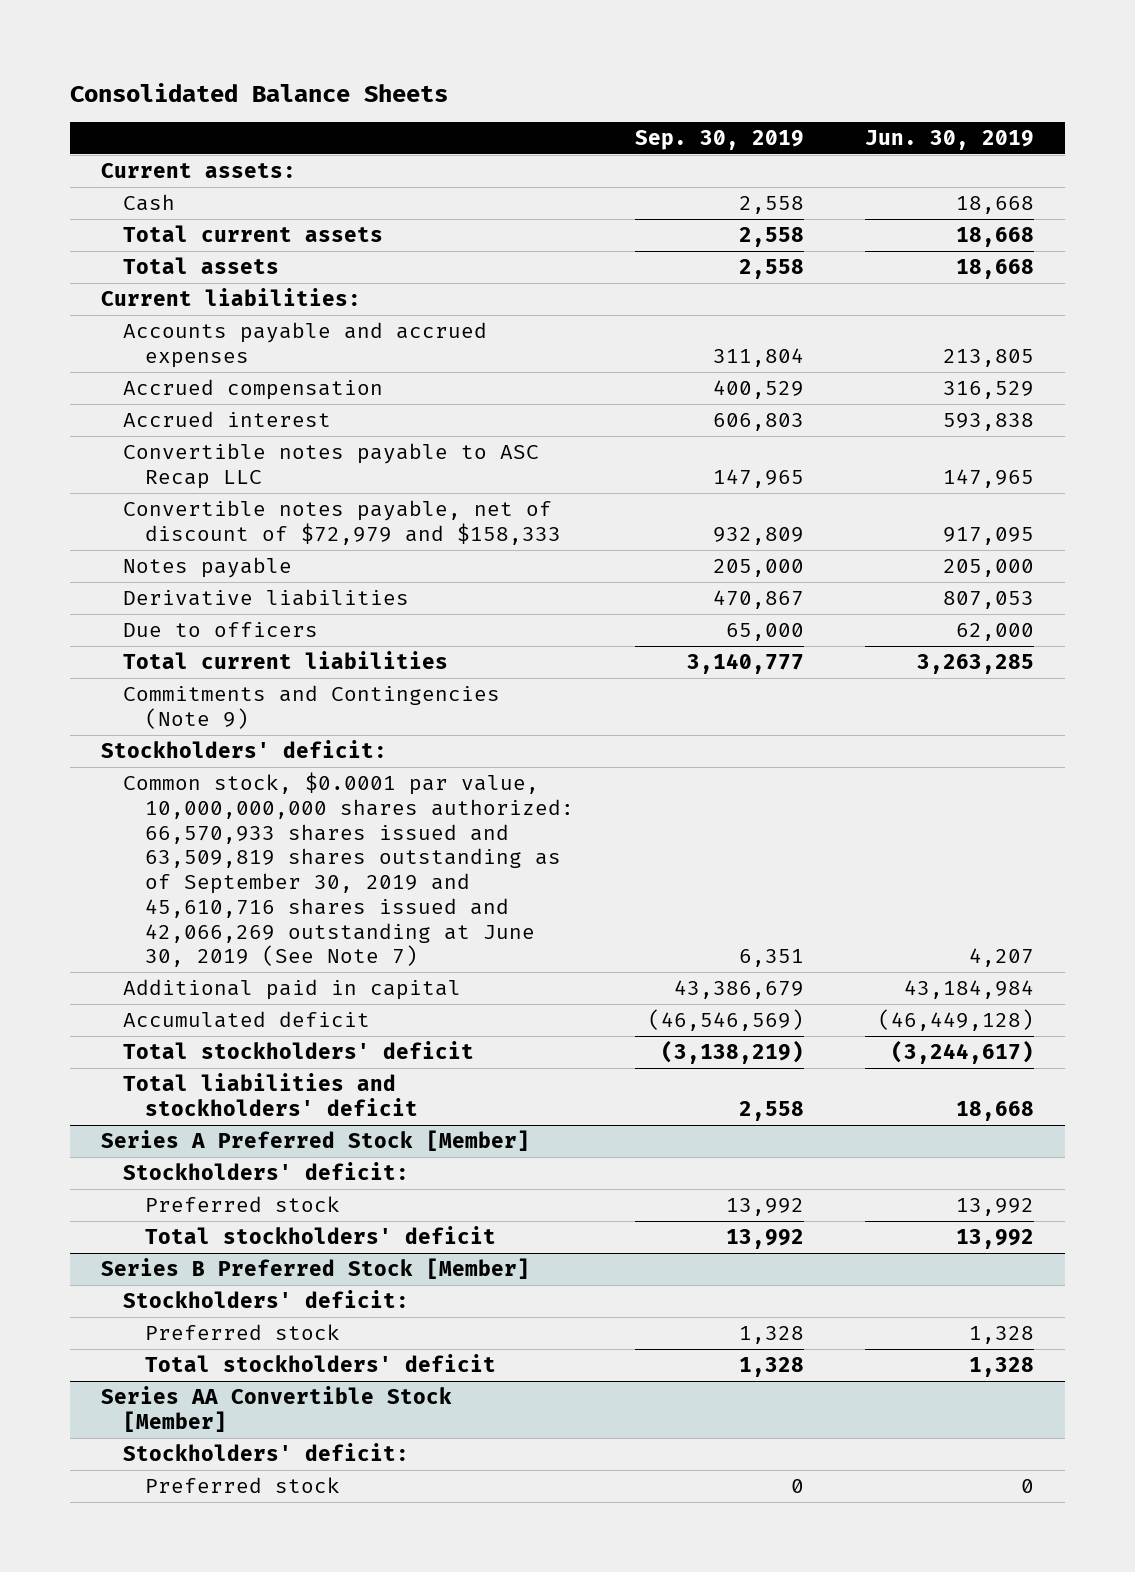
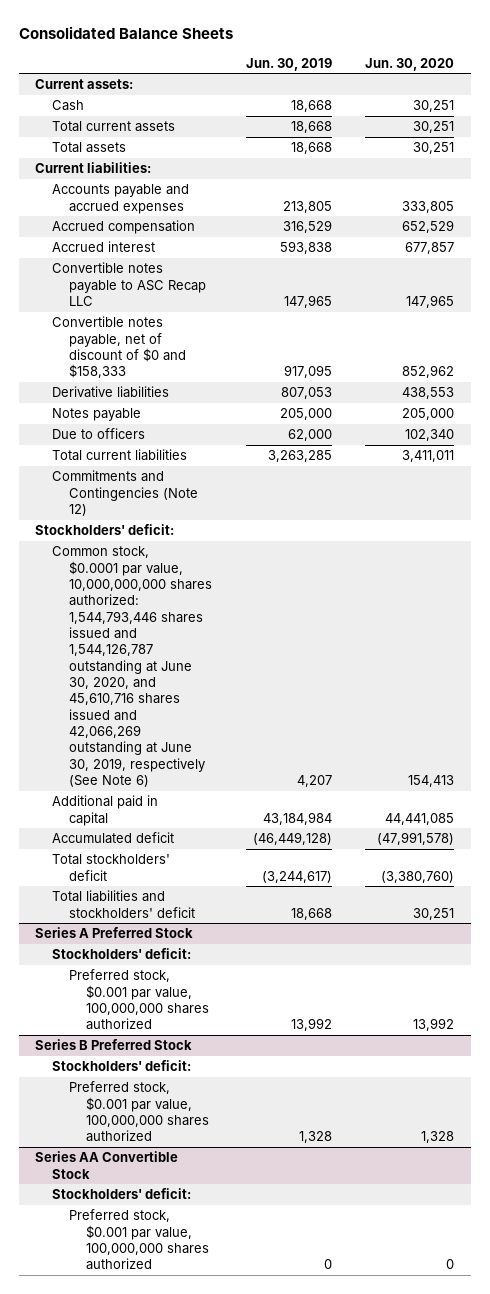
- | Sep. 30, 2019 | Jun. 30, 2019
+ | Jun. 30, 2019 | Jun. 30, 2020
- Convertible notes payable, net of discount of $72,979 and $158,333 | 932,809 | 917,095
+ Convertible notes payable, net of discount of $0 and $158,333 | 917,095 | 852,962
moved down: Notes payable | 205,000 | 205,000
- Commitments and Contingencies (Note 9)
+ Commitments and Contingencies (Note 12)
- Common stock, $0.0001 par value, 10,000,000,000 shares authorized: 66,570,933 shares issued and 63,509,819 shares outstanding as of September 30, 2019 and 45,610,716 shares issued and 42,066,269 outstanding at June 30, 2019 (See Note 7) | 6,351 | 4,207
+ Common stock, $0.0001 par value, 10,000,000,000 shares authorized: 1,544,793,446 shares issued and 1,544,126,787 outstanding at June 30, 2020, and 45,610,716 shares issued and 42,066,269 outstanding at June 30, 2019, respectively (See Note 6) | 4,207 | 154,413
- Series A Preferred Stock [Member]
+ Series A Preferred Stock
- Preferred stock | 13,992 | 13,992
- Total stockholders' deficit | 13,992 | 13,992
- Series B Preferred Stock [Member]
+ Preferred stock, $0.001 par value, 100,000,000 shares authorized | 13,992 | 13,992
+ Series B Preferred Stock
- Preferred stock | 1,328 | 1,328
- Total stockholders' deficit | 1,328 | 1,328
- Series AA Convertible Stock [Member]
+ Preferred stock, $0.001 par value, 100,000,000 shares authorized | 1,328 | 1,328
+ Series AA Convertible Stock
- Preferred stock | 0 | 0
+ Preferred stock, $0.001 par value, 100,000,000 shares authorized | 0 | 0

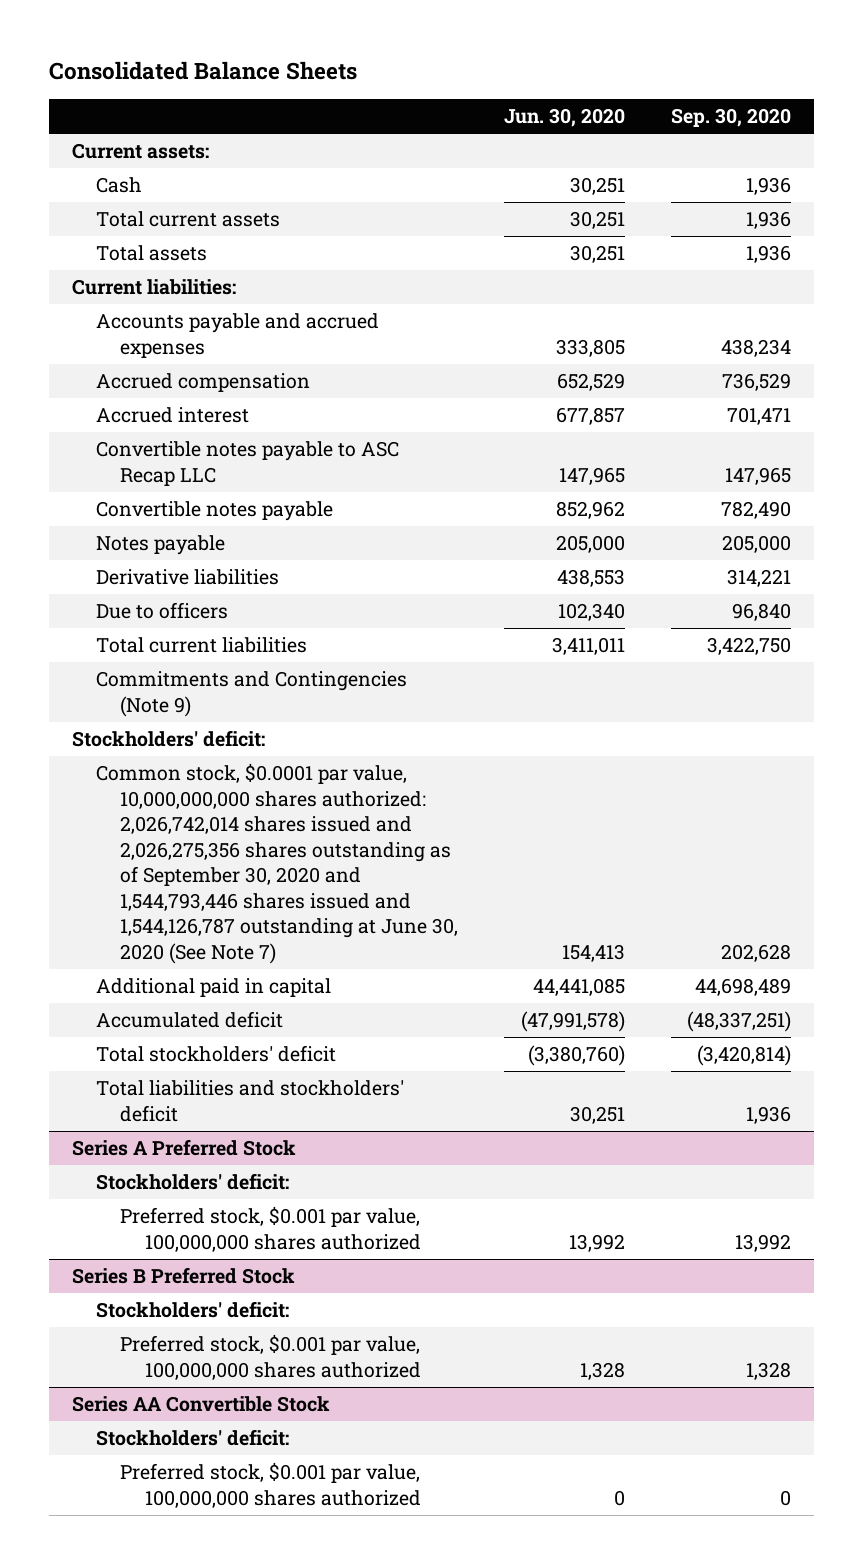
- | Jun. 30, 2019 | Jun. 30, 2020
+ | Jun. 30, 2020 | Sep. 30, 2020
- Convertible notes payable, net of discount of $0 and $158,333 | 917,095 | 852,962
+ Convertible notes payable | 852,962 | 782,490
moved down: Derivative liabilities | 438,553 | 314,221
- Commitments and Contingencies (Note 12)
+ Commitments and Contingencies (Note 9)
- Common stock, $0.0001 par value, 10,000,000,000 shares authorized: 1,544,793,446 shares issued and 1,544,126,787 outstanding at June 30, 2020, and 45,610,716 shares issued and 42,066,269 outstanding at June 30, 2019, respectively (See Note 6) | 4,207 | 154,413
+ Common stock, $0.0001 par value, 10,000,000,000 shares authorized: 2,026,742,014 shares issued and 2,026,275,356 shares outstanding as of September 30, 2020 and 1,544,793,446 shares issued and 1,544,126,787 outstanding at June 30, 2020 (See Note 7) | 154,413 | 202,628

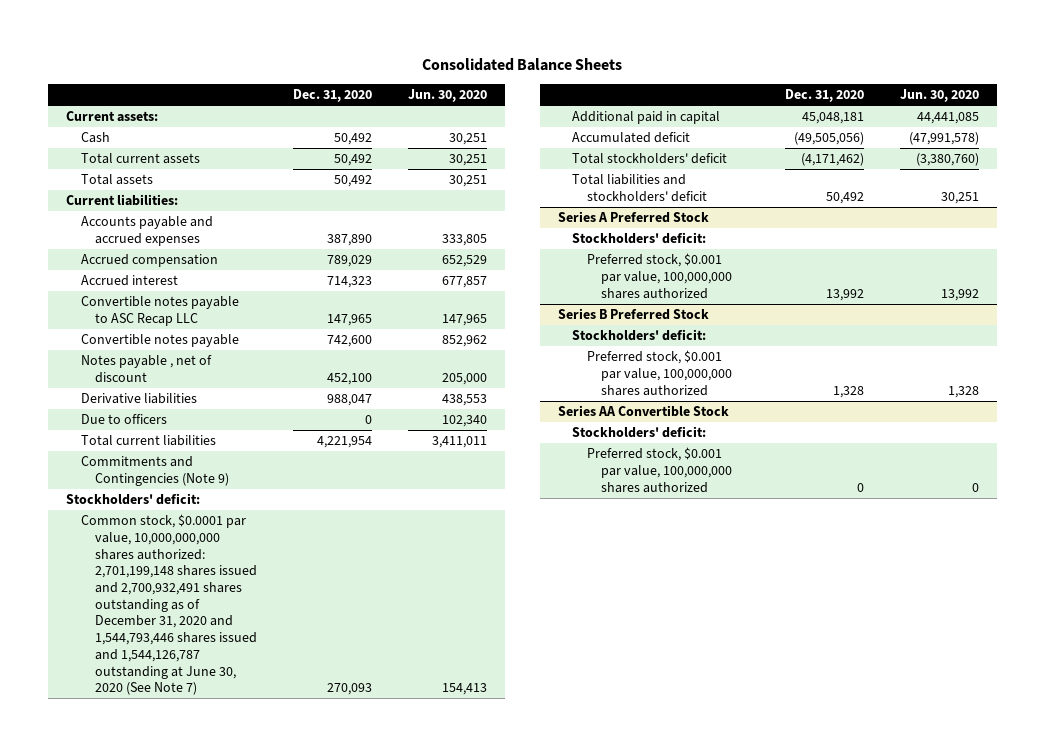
- | Jun. 30, 2020 | Sep. 30, 2020
+ | Dec. 31, 2020 | Jun. 30, 2020
- Notes payable | 205,000 | 205,000
+ Notes payable , net of discount | 452,100 | 205,000
- Common stock, $0.0001 par value, 10,000,000,000 shares authorized: 2,026,742,014 shares issued and 2,026,275,356 shares outstanding as of September 30, 2020 and 1,544,793,446 shares issued and 1,544,126,787 outstanding at June 30, 2020 (See Note 7) | 154,413 | 202,628
+ Common stock, $0.0001 par value, 10,000,000,000 shares authorized: 2,701,199,148 shares issued and 2,700,932,491 shares outstanding as of December 31, 2020 and 1,544,793,446 shares issued and 1,544,126,787 outstanding at June 30, 2020 (See Note 7) | 270,093 | 154,413

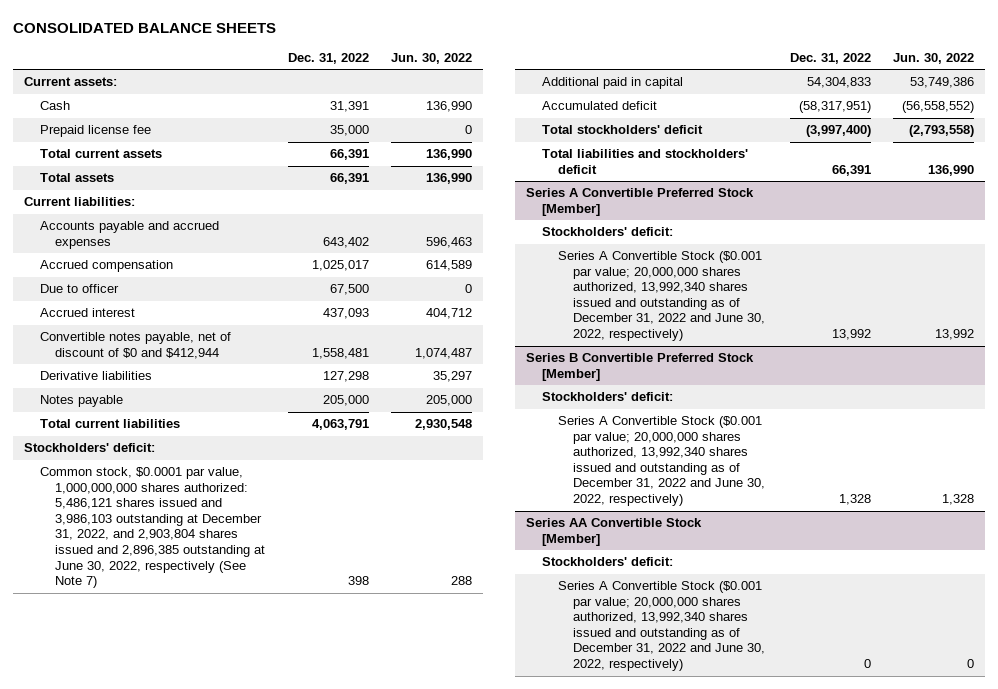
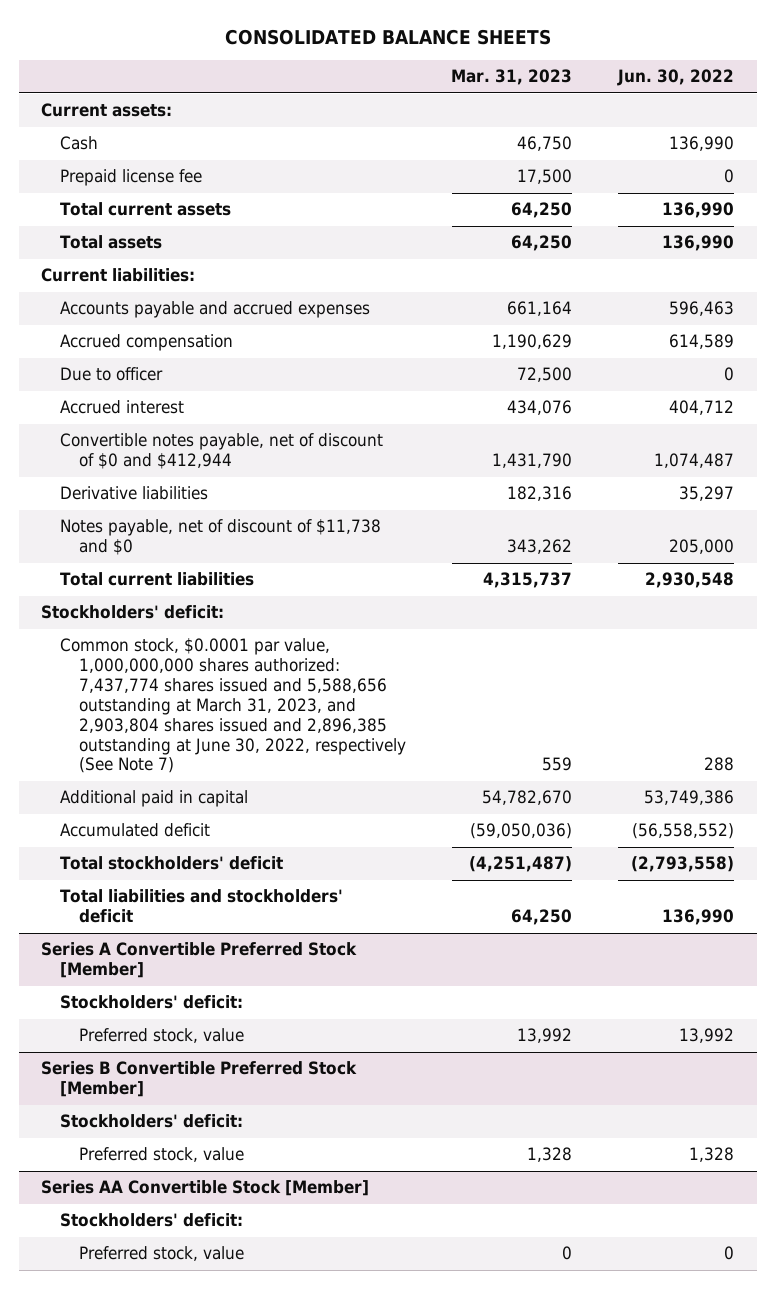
- | Dec. 31, 2022 | Jun. 30, 2022
+ | Mar. 31, 2023 | Jun. 30, 2022
- Notes payable | 205,000 | 205,000
+ Notes payable, net of discount of $11,738 and $0 | 343,262 | 205,000
- Common stock, $0.0001 par value, 1,000,000,000 shares authorized: 5,486,121 shares issued and 3,986,103 outstanding at December 31, 2022, and 2,903,804 shares issued and 2,896,385 outstanding at June 30, 2022, respectively (See Note 7) | 398 | 288
+ Common stock, $0.0001 par value, 1,000,000,000 shares authorized: 7,437,774 shares issued and 5,588,656 outstanding at March 31, 2023, and 2,903,804 shares issued and 2,896,385 outstanding at June 30, 2022, respectively (See Note 7) | 559 | 288
@ Series A Convertible Preferred Stock [Member]
- Series A Convertible Stock ($0.001 par value; 20,000,000 shares authorized, 13,992,340 shares issued and outstanding as of December 31, 2022 and June 30, 2022, respectively) | 13,992 | 13,992
+ Preferred stock, value | 13,992 | 13,992
@ Series B Convertible Preferred Stock [Member]
- Series A Convertible Stock ($0.001 par value; 20,000,000 shares authorized, 13,992,340 shares issued and outstanding as of December 31, 2022 and June 30, 2022, respectively) | 1,328 | 1,328
+ Preferred stock, value | 1,328 | 1,328
@ Series AA Convertible Stock [Member]
- Series A Convertible Stock ($0.001 par value; 20,000,000 shares authorized, 13,992,340 shares issued and outstanding as of December 31, 2022 and June 30, 2022, respectively) | 0 | 0
+ Preferred stock, value | 0 | 0

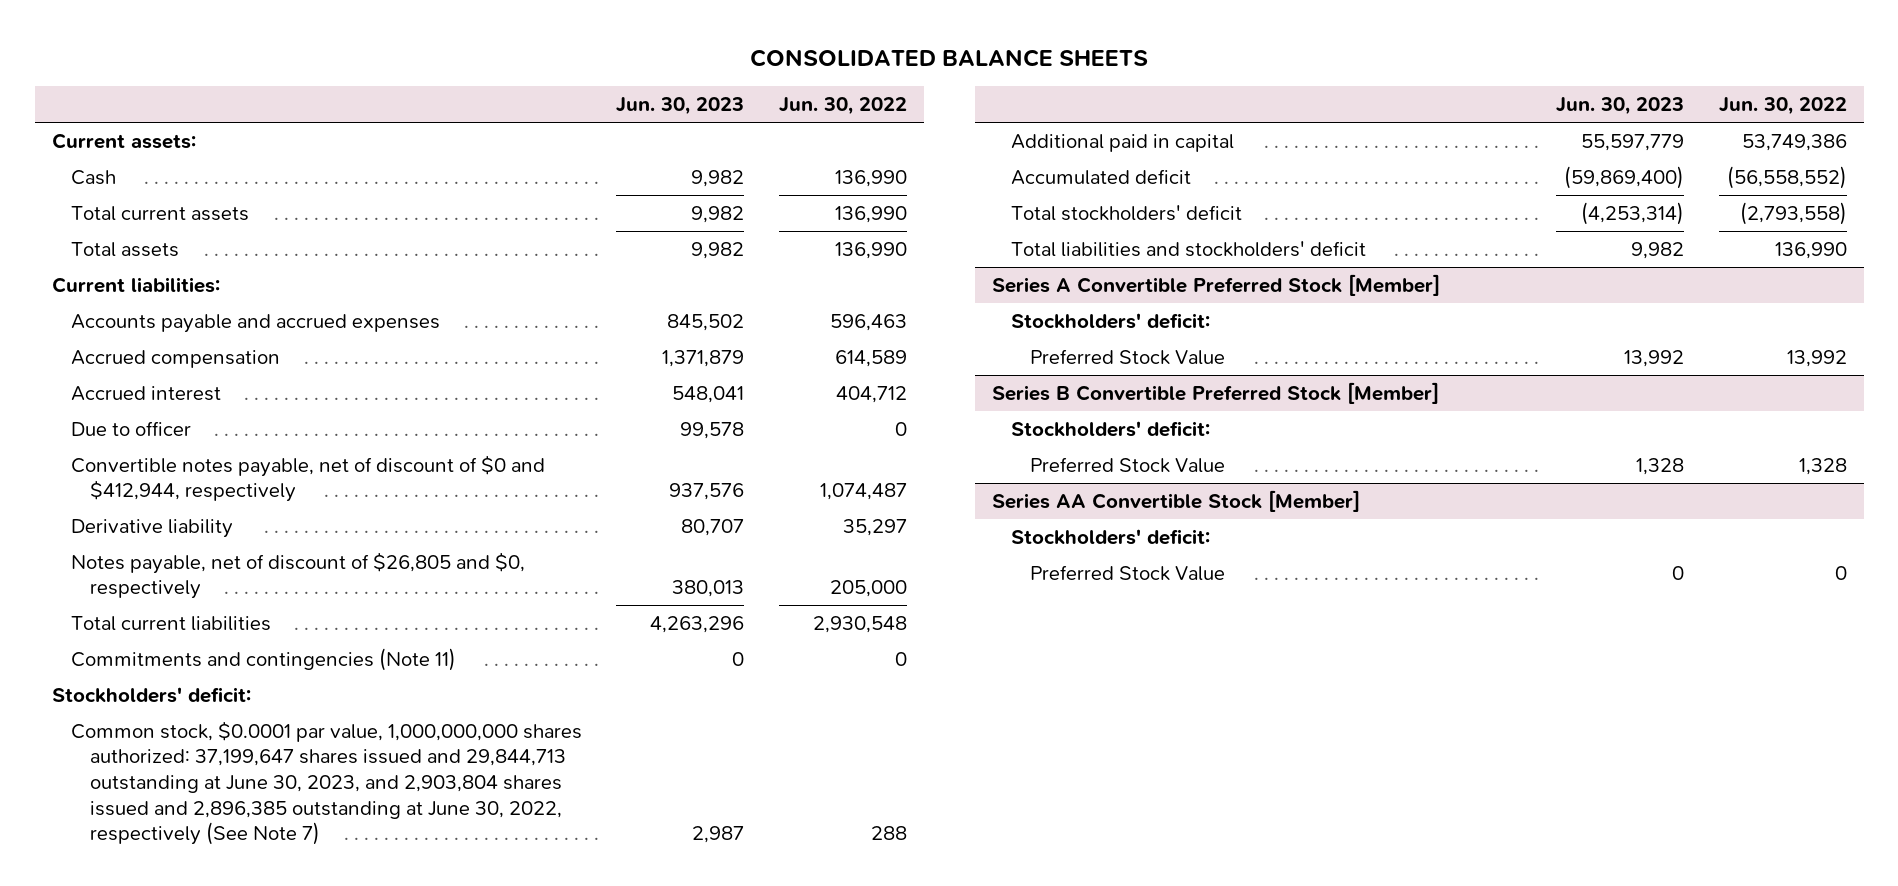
- | Mar. 31, 2023 | Jun. 30, 2022
+ | Jun. 30, 2023 | Jun. 30, 2022
- Prepaid license fee | 17,500 | 0
- Convertible notes payable, net of discount of $0 and $412,944 | 1,431,790 | 1,074,487
- Derivative liabilities | 182,316 | 35,297
- Notes payable, net of discount of $11,738 and $0 | 343,262 | 205,000
moved down: Due to officer | 99,578 | 0
+ Convertible notes payable, net of discount of $0 and $412,944, respectively | 937,576 | 1,074,487
+ Derivative liability | 80,707 | 35,297
+ Notes payable, net of discount of $26,805 and $0, respectively | 380,013 | 205,000
+ Commitments and contingencies (Note 11) | 0 | 0
- Common stock, $0.0001 par value, 1,000,000,000 shares authorized: 7,437,774 shares issued and 5,588,656 outstanding at March 31, 2023, and 2,903,804 shares issued and 2,896,385 outstanding at June 30, 2022, respectively (See Note 7) | 559 | 288
+ Common stock, $0.0001 par value, 1,000,000,000 shares authorized: 37,199,647 shares issued and 29,844,713 outstanding at June 30, 2023, and 2,903,804 shares issued and 2,896,385 outstanding at June 30, 2022, respectively (See Note 7) | 2,987 | 288
@ Series A Convertible Preferred Stock [Member]
- Preferred stock, value | 13,992 | 13,992
+ Preferred Stock Value | 13,992 | 13,992
@ Series B Convertible Preferred Stock [Member]
- Preferred stock, value | 1,328 | 1,328
+ Preferred Stock Value | 1,328 | 1,328
@ Series AA Convertible Stock [Member]
- Preferred stock, value | 0 | 0
+ Preferred Stock Value | 0 | 0

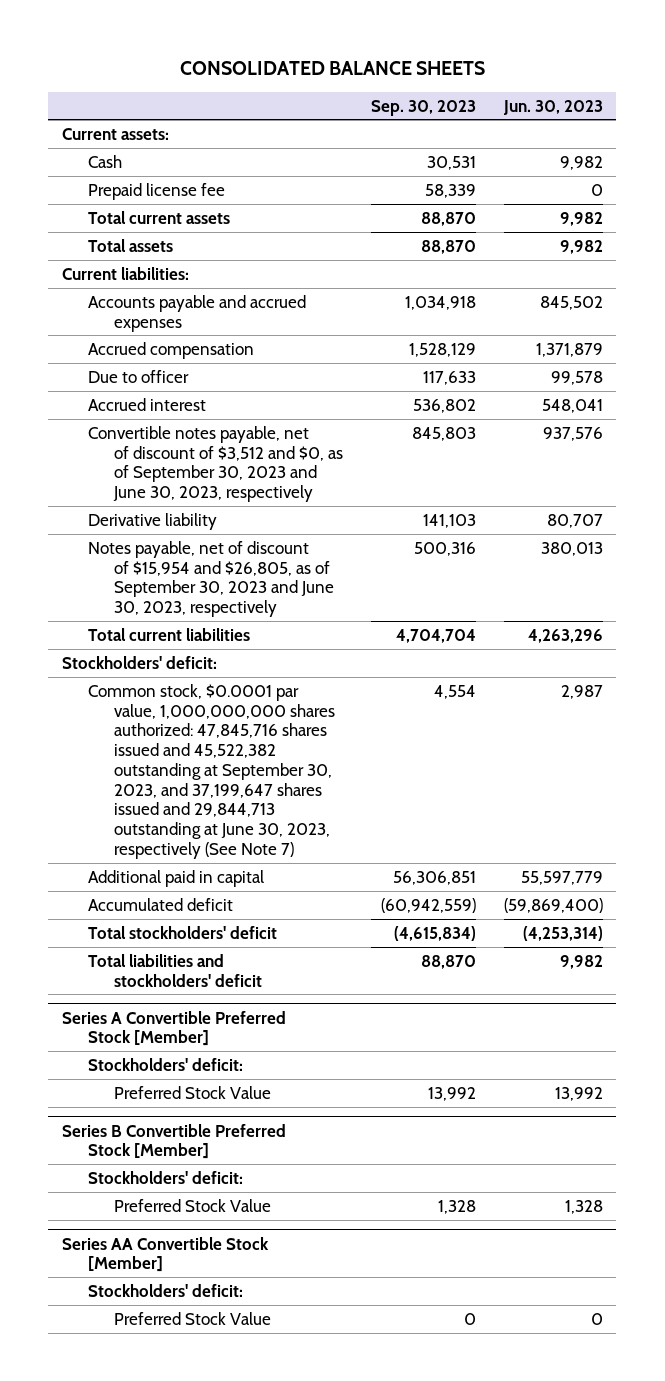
- | Jun. 30, 2023 | Jun. 30, 2022
+ | Sep. 30, 2023 | Jun. 30, 2023
+ Prepaid license fee | 58,339 | 0
- Convertible notes payable, net of discount of $0 and $412,944, respectively | 937,576 | 1,074,487
moved down: Accrued interest | 536,802 | 548,041
+ Convertible notes payable, net of discount of $3,512 and $0, as of September 30, 2023 and June 30, 2023, respectively | 845,803 | 937,576
- Notes payable, net of discount of $26,805 and $0, respectively | 380,013 | 205,000
+ Notes payable, net of discount of $15,954 and $26,805, as of September 30, 2023 and June 30, 2023, respectively | 500,316 | 380,013
- Commitments and contingencies (Note 11) | 0 | 0
- Common stock, $0.0001 par value, 1,000,000,000 shares authorized: 37,199,647 shares issued and 29,844,713 outstanding at June 30, 2023, and 2,903,804 shares issued and 2,896,385 outstanding at June 30, 2022, respectively (See Note 7) | 2,987 | 288
+ Common stock, $0.0001 par value, 1,000,000,000 shares authorized: 47,845,716 shares issued and 45,522,382 outstanding at September 30, 2023, and 37,199,647 shares issued and 29,844,713 outstanding at June 30, 2023, respectively (See Note 7) | 4,554 | 2,987

